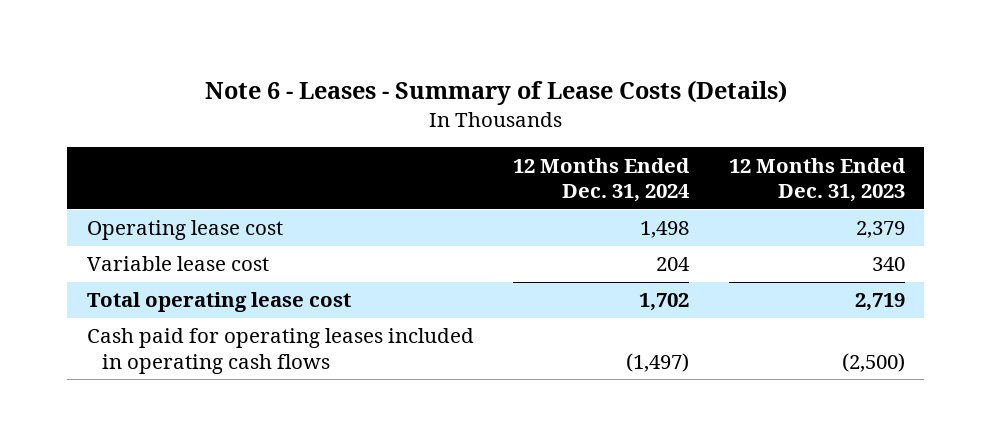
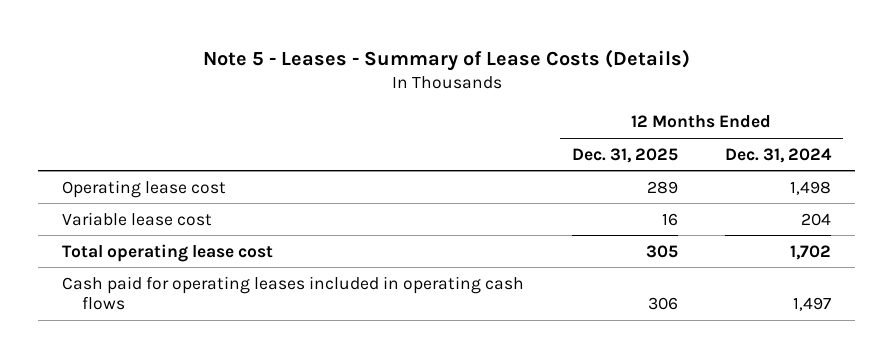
- Note 6 - Leases - Summary of Lease Costs (Details)
+ Note 5 - Leases - Summary of Lease Costs (Details)
- | 12 Months Ended Dec. 31, 2024 | 12 Months Ended Dec. 31, 2023
+ | 12 Months Ended Dec. 31, 2025 | 12 Months Ended Dec. 31, 2024
- Cash paid for operating leases included in operating cash flows | (1,497) | (2,500)
+ Cash paid for operating leases included in operating cash flows | 306 | 1,497

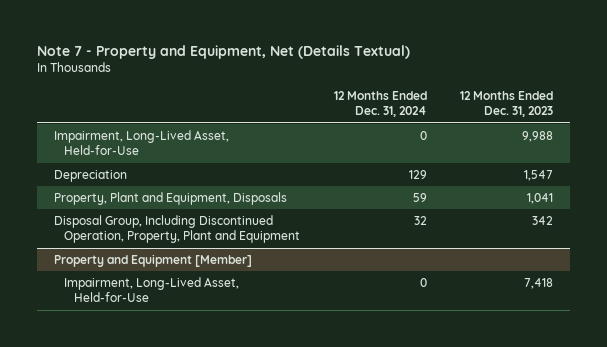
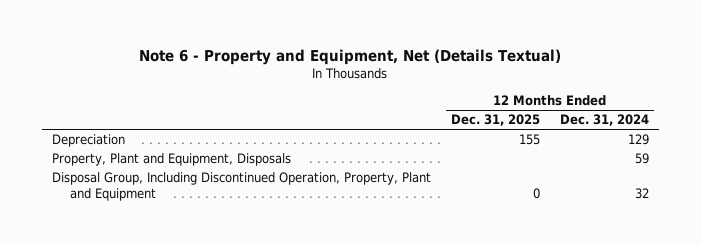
- Note 7 - Property and Equipment, Net (Details Textual)
+ Note 6 - Property and Equipment, Net (Details Textual)
- | 12 Months Ended Dec. 31, 2024 | 12 Months Ended Dec. 31, 2023
+ | 12 Months Ended Dec. 31, 2025 | 12 Months Ended Dec. 31, 2024
- Impairment, Long-Lived Asset, Held-for-Use | 0 | 9,988
- Property and Equipment [Member]
- Impairment, Long-Lived Asset, Held-for-Use | 0 | 7,418

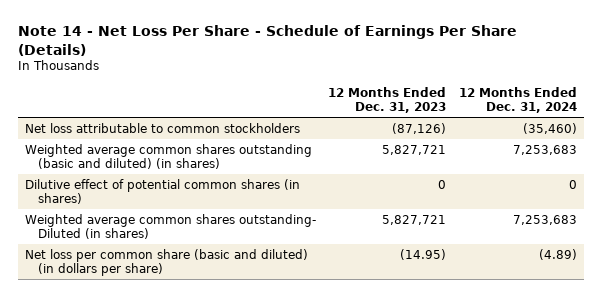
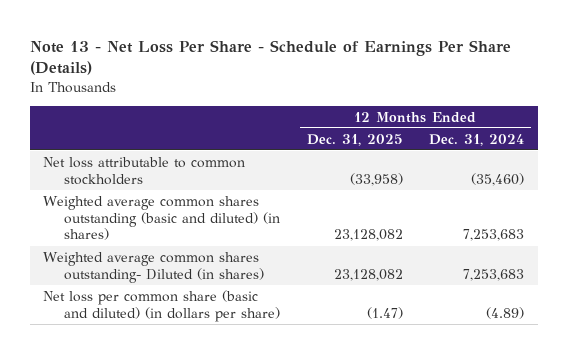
- Note 14 - Net Loss Per Share - Schedule of Earnings Per Share (Details)
+ Note 13 - Net Loss Per Share - Schedule of Earnings Per Share (Details)
- | 12 Months Ended Dec. 31, 2023 | 12 Months Ended Dec. 31, 2024
+ | 12 Months Ended Dec. 31, 2025 | 12 Months Ended Dec. 31, 2024
- Dilutive effect of potential common shares (in shares) | 0 | 0

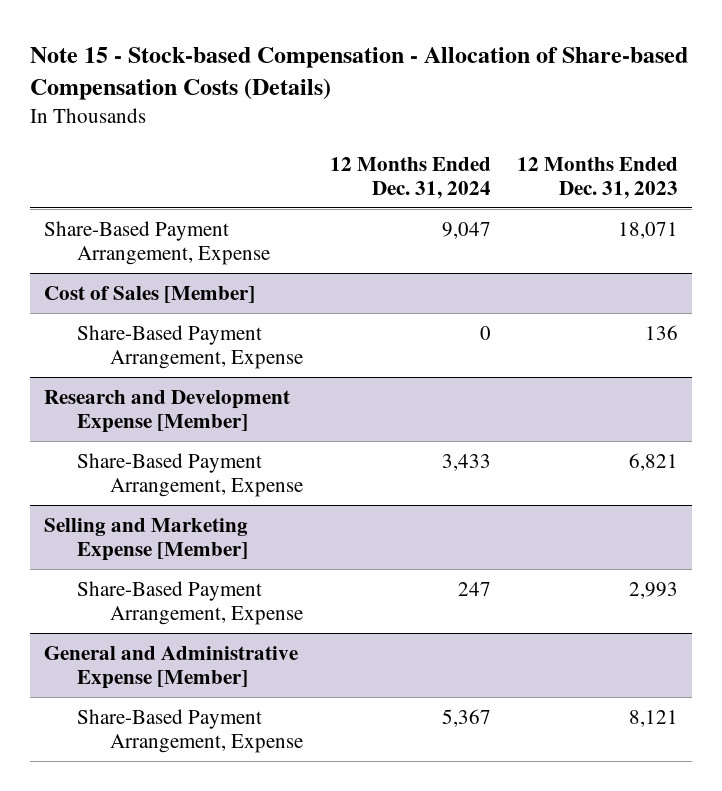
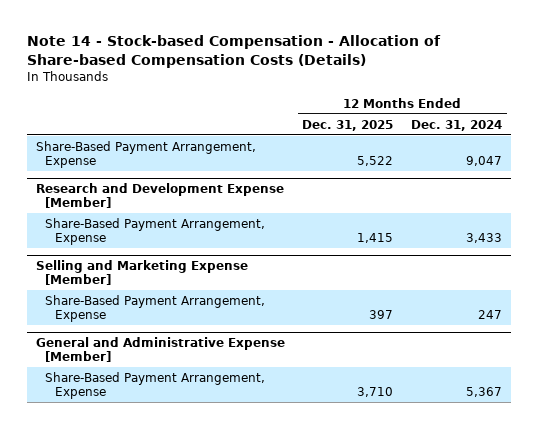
- Note 15 - Stock-based Compensation - Allocation of Share-based Compensation Costs (Details)
+ Note 14 - Stock-based Compensation - Allocation of Share-based Compensation Costs (Details)
- | 12 Months Ended Dec. 31, 2024 | 12 Months Ended Dec. 31, 2023
+ | 12 Months Ended Dec. 31, 2025 | 12 Months Ended Dec. 31, 2024
- Cost of Sales [Member]
- Share-Based Payment Arrangement, Expense | 0 | 136

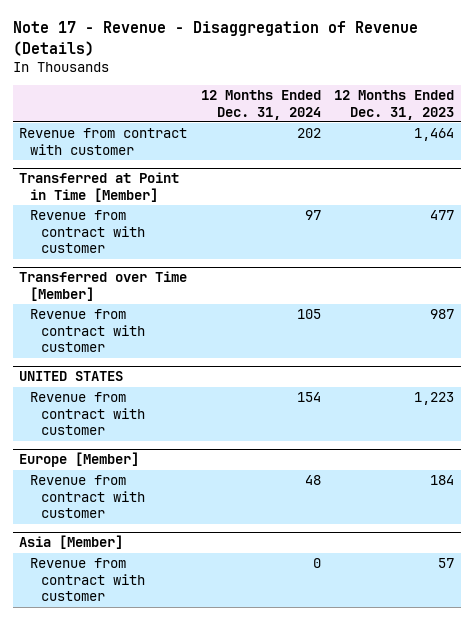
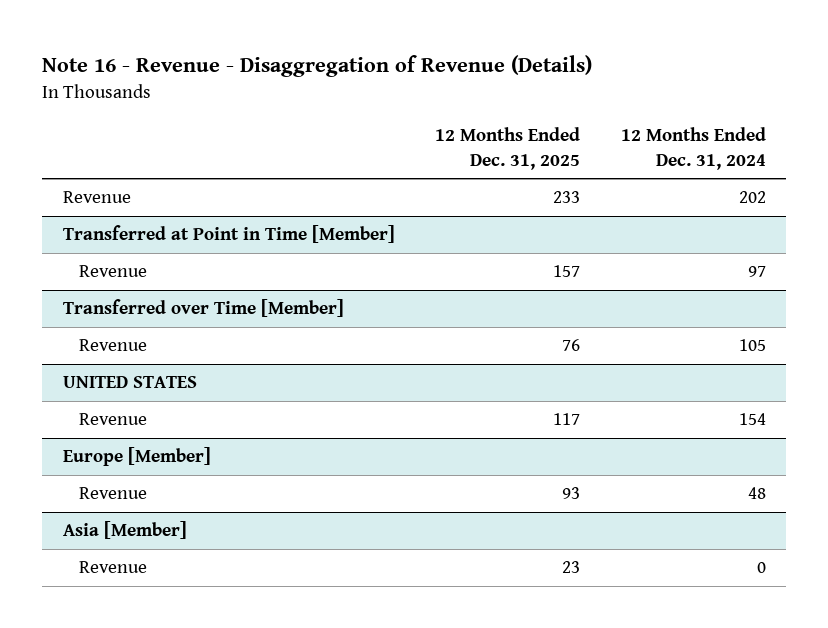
- Note 17 - Revenue - Disaggregation of Revenue (Details)
+ Note 16 - Revenue - Disaggregation of Revenue (Details)
- | 12 Months Ended Dec. 31, 2024 | 12 Months Ended Dec. 31, 2023
+ | 12 Months Ended Dec. 31, 2025 | 12 Months Ended Dec. 31, 2024
- Revenue from contract with customer | 202 | 1,464
+ Revenue | 233 | 202
@ Transferred at Point in Time [Member]
- Revenue from contract with customer | 97 | 477
+ Revenue | 157 | 97
@ Transferred over Time [Member]
- Revenue from contract with customer | 105 | 987
+ Revenue | 76 | 105
@ UNITED STATES
- Revenue from contract with customer | 154 | 1,223
+ Revenue | 117 | 154
@ Europe [Member]
- Revenue from contract with customer | 48 | 184
+ Revenue | 93 | 48
@ Asia [Member]
- Revenue from contract with customer | 0 | 57
+ Revenue | 23 | 0

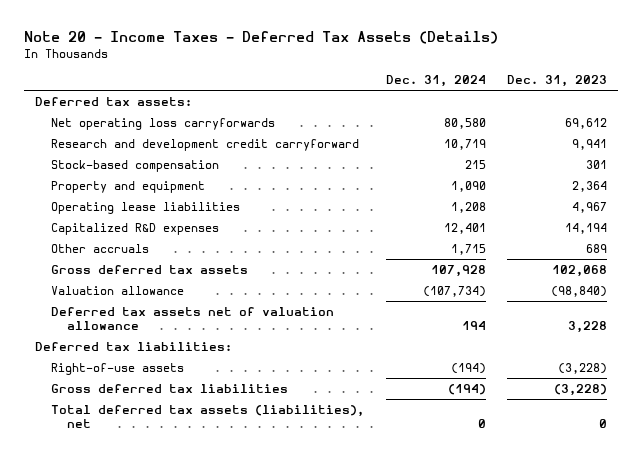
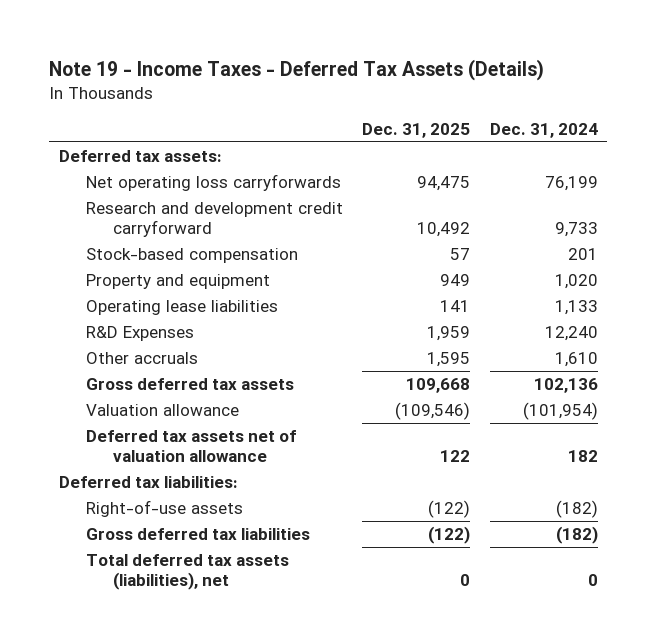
- Note 20 - Income Taxes - Deferred Tax Assets (Details)
+ Note 19 - Income Taxes - Deferred Tax Assets (Details)
- | Dec. 31, 2024 | Dec. 31, 2023
+ | Dec. 31, 2025 | Dec. 31, 2024
- Net operating loss carryforwards | 80,580 | 69,612
- Research and development credit carryforward | 10,719 | 9,941
- Stock-based compensation | 215 | 301
- Property and equipment | 1,090 | 2,364
- Operating lease liabilities | 1,208 | 4,967
- Capitalized R&D expenses | 12,401 | 14,194
- Other accruals | 1,715 | 689
- Gross deferred tax assets | 107,928 | 102,068
- Valuation allowance | (107,734) | (98,840)
- Deferred tax assets net of valuation allowance | 194 | 3,228
+ Net operating loss carryforwards | 94,475 | 76,199
+ Research and development credit carryforward | 10,492 | 9,733
+ Stock-based compensation | 57 | 201
+ Property and equipment | 949 | 1,020
+ Operating lease liabilities | 141 | 1,133
+ R&D Expenses | 1,959 | 12,240
+ Other accruals | 1,595 | 1,610
+ Gross deferred tax assets | 109,668 | 102,136
+ Valuation allowance | (109,546) | (101,954)
+ Deferred tax assets net of valuation allowance | 122 | 182
- Right-of-use assets | (194) | (3,228)
- Gross deferred tax liabilities | (194) | (3,228)
+ Right-of-use assets | (122) | (182)
+ Gross deferred tax liabilities | (122) | (182)

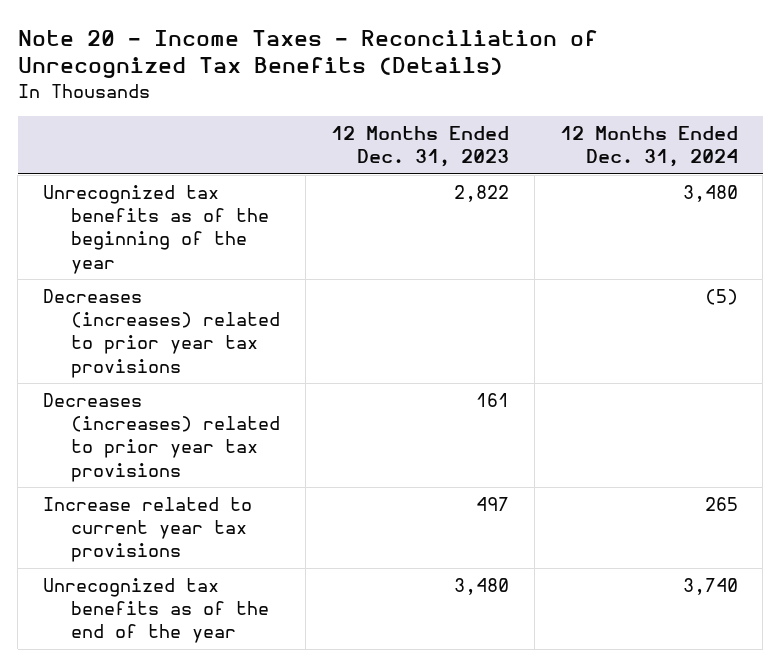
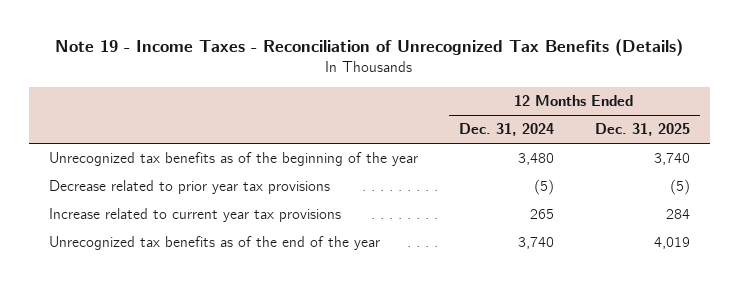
- Note 20 - Income Taxes - Reconciliation of Unrecognized Tax Benefits (Details)
+ Note 19 - Income Taxes - Reconciliation of Unrecognized Tax Benefits (Details)
- | 12 Months Ended Dec. 31, 2023 | 12 Months Ended Dec. 31, 2024
+ | 12 Months Ended Dec. 31, 2024 | 12 Months Ended Dec. 31, 2025
- Decreases (increases) related to prior year tax provisions | | (5)
- Decreases (increases) related to prior year tax provisions | 161 |
+ Decrease related to prior year tax provisions | (5) | (5)

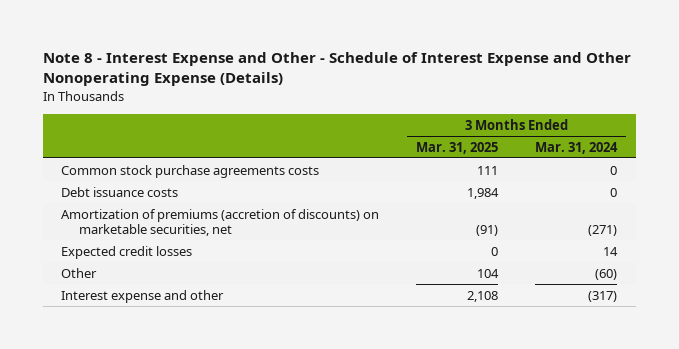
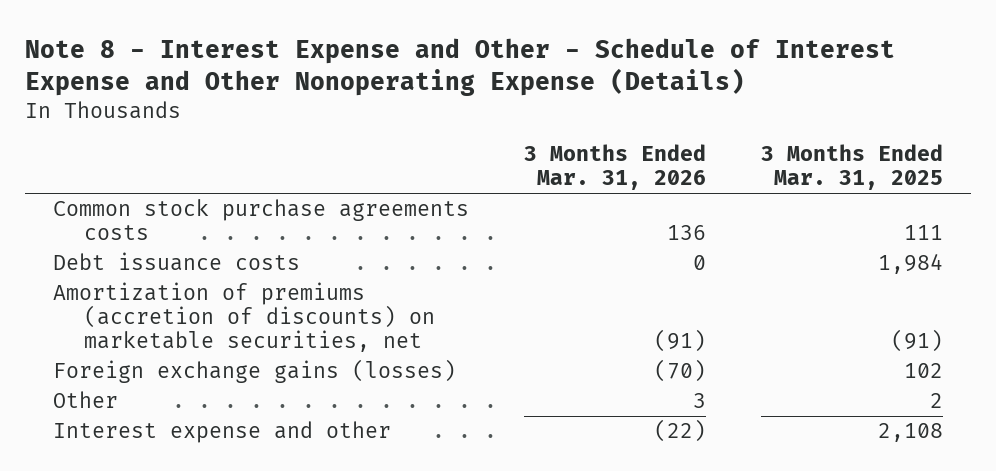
- | 3 Months Ended Mar. 31, 2025 | 3 Months Ended Mar. 31, 2024
+ | 3 Months Ended Mar. 31, 2026 | 3 Months Ended Mar. 31, 2025
- Expected credit losses | 0 | 14
- Other | 104 | (60)
+ Foreign exchange gains (losses) | (70) | 102
+ Other | 3 | 2

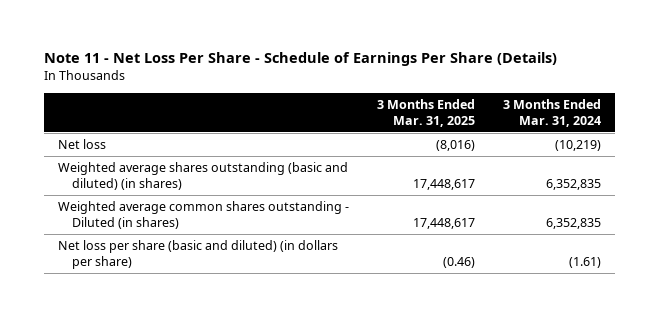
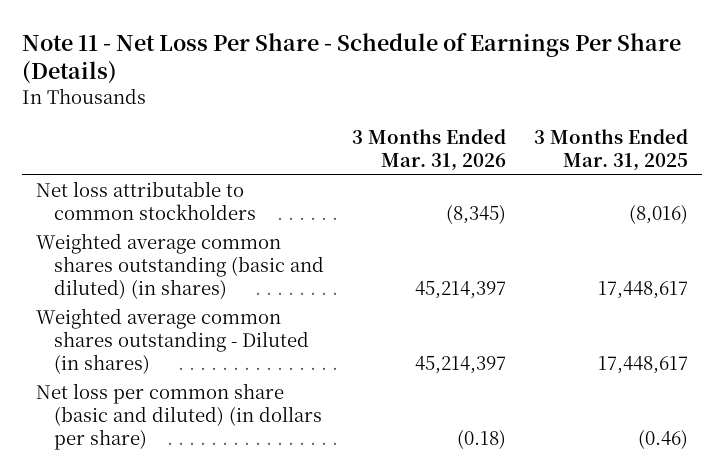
- | 3 Months Ended Mar. 31, 2025 | 3 Months Ended Mar. 31, 2024
+ | 3 Months Ended Mar. 31, 2026 | 3 Months Ended Mar. 31, 2025
- Net loss | (8,016) | (10,219)
- Weighted average shares outstanding (basic and diluted) (in shares) | 17,448,617 | 6,352,835
+ Net loss attributable to common stockholders | (8,345) | (8,016)
+ Weighted average common shares outstanding (basic and diluted) (in shares) | 45,214,397 | 17,448,617
- Net loss per share (basic and diluted) (in dollars per share) | (0.46) | (1.61)
+ Net loss per common share (basic and diluted) (in dollars per share) | (0.18) | (0.46)

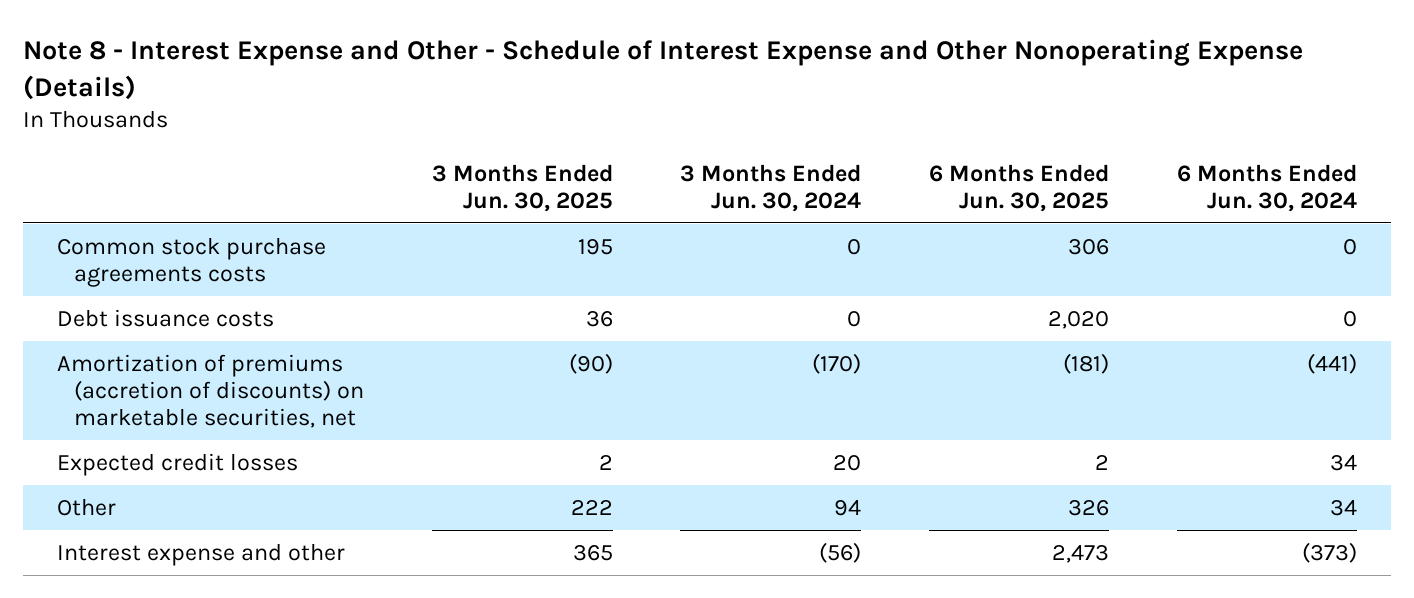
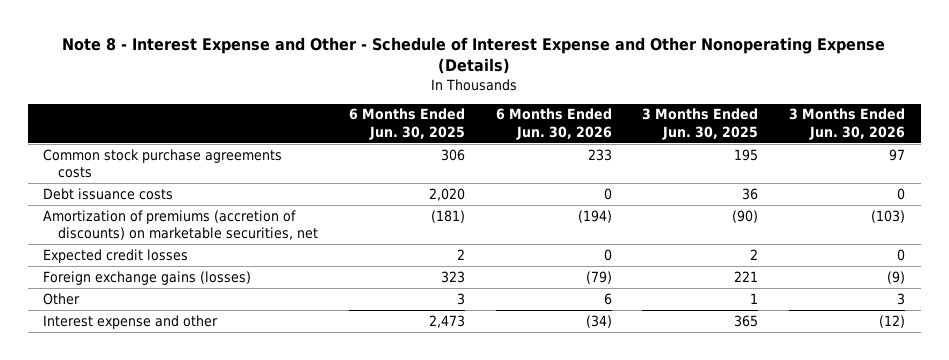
- | 3 Months Ended Jun. 30, 2025 | 3 Months Ended Jun. 30, 2024 | 6 Months Ended Jun. 30, 2025 | 6 Months Ended Jun. 30, 2024
+ | 6 Months Ended Jun. 30, 2025 | 6 Months Ended Jun. 30, 2026 | 3 Months Ended Jun. 30, 2025 | 3 Months Ended Jun. 30, 2026
- Other | 222 | 94 | 326 | 34
+ Foreign exchange gains (losses) | 323 | (79) | 221 | (9)
+ Other | 3 | 6 | 1 | 3

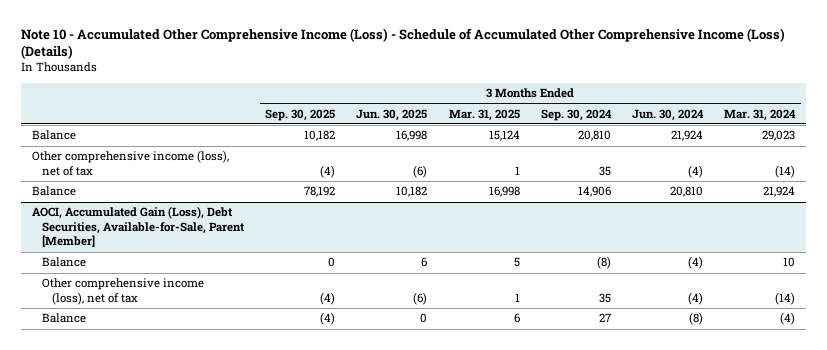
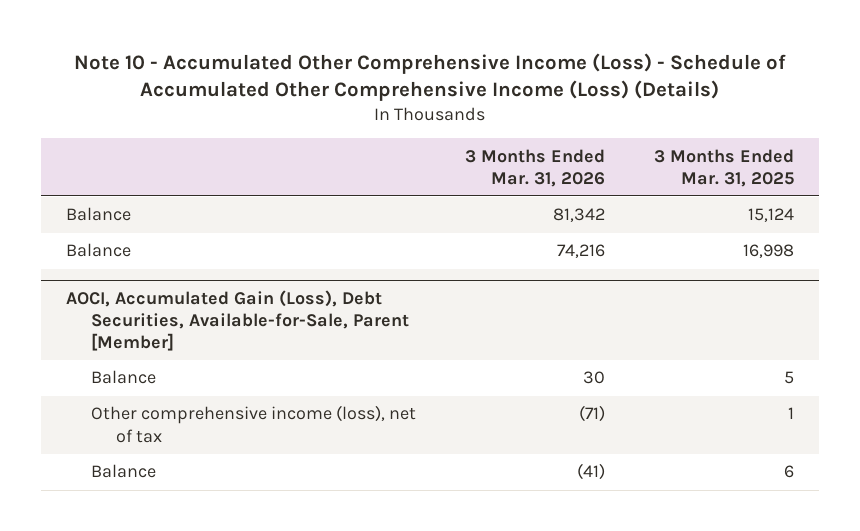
- | 3 Months Ended Sep. 30, 2025 | 3 Months Ended Jun. 30, 2025 | 3 Months Ended Mar. 31, 2025 | 3 Months Ended Sep. 30, 2024 | 3 Months Ended Jun. 30, 2024 | 3 Months Ended Mar. 31, 2024
+ | 3 Months Ended Mar. 31, 2026 | 3 Months Ended Mar. 31, 2025
- Other comprehensive income (loss), net of tax | (4) | (6) | 1 | 35 | (4) | (14)

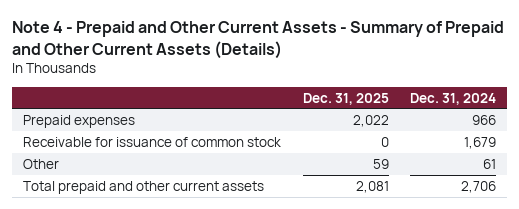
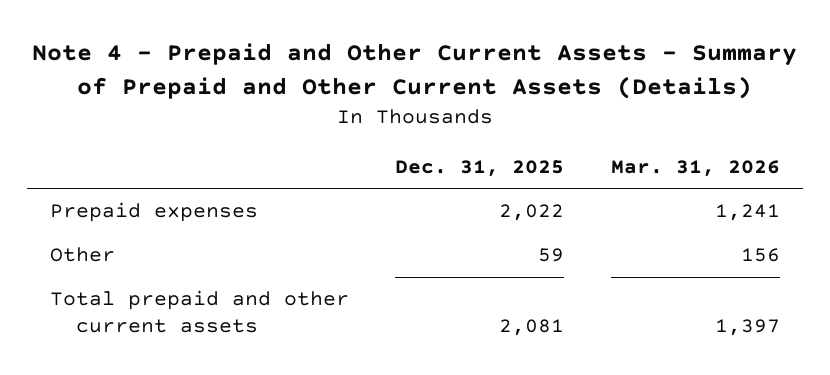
- | Dec. 31, 2025 | Dec. 31, 2024
+ | Dec. 31, 2025 | Mar. 31, 2026
- Receivable for issuance of common stock | 0 | 1,679

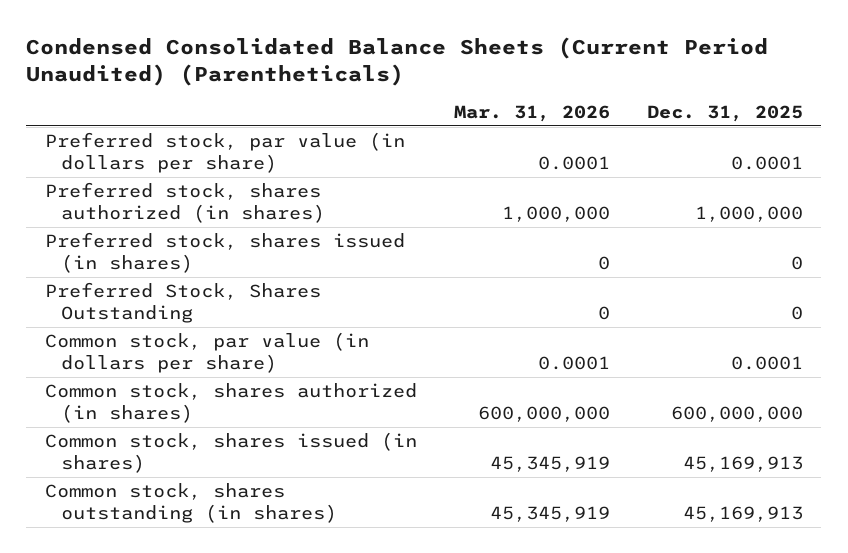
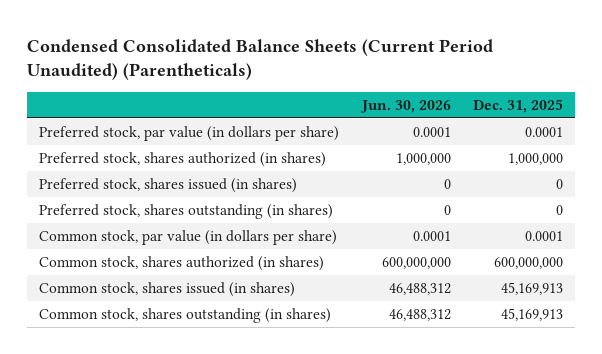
- | Mar. 31, 2026 | Dec. 31, 2025
+ | Jun. 30, 2026 | Dec. 31, 2025
- Preferred Stock, Shares Outstanding | 0 | 0
+ Preferred stock, shares outstanding (in shares) | 0 | 0

